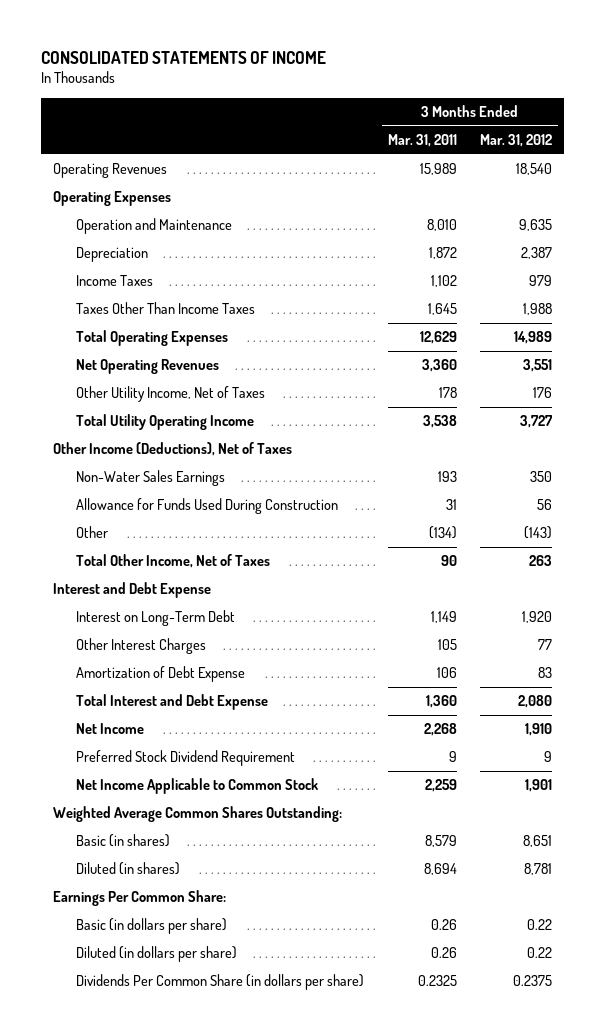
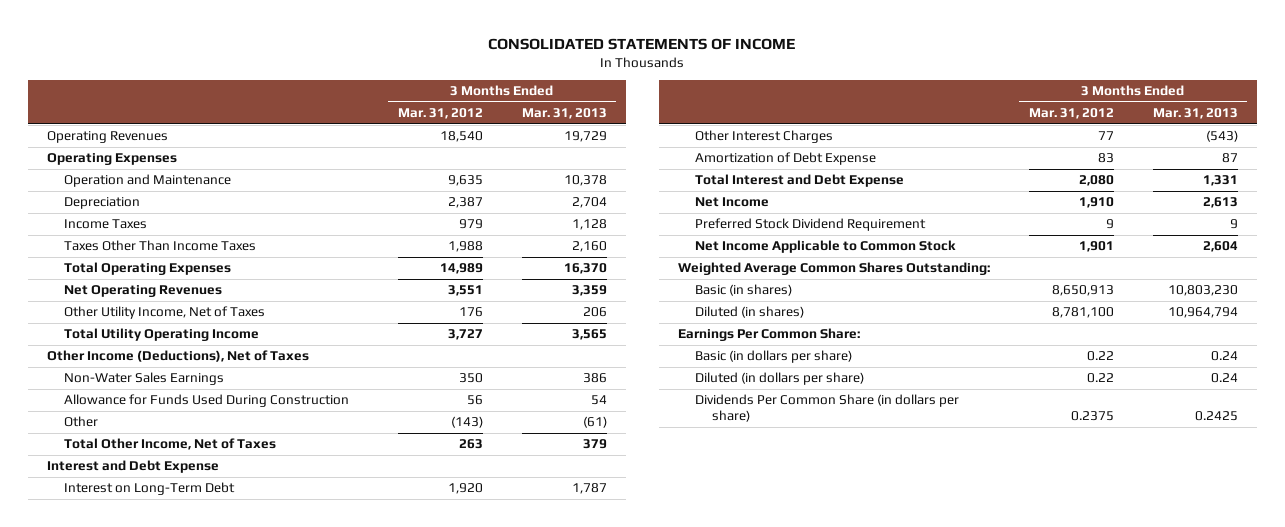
- | 3 Months Ended Mar. 31, 2011 | 3 Months Ended Mar. 31, 2012
+ | 3 Months Ended Mar. 31, 2012 | 3 Months Ended Mar. 31, 2013
- Basic (in shares) | 8,579 | 8,651
- Diluted (in shares) | 8,694 | 8,781
+ Basic (in shares) | 8,650,913 | 10,803,230
+ Diluted (in shares) | 8,781,100 | 10,964,794

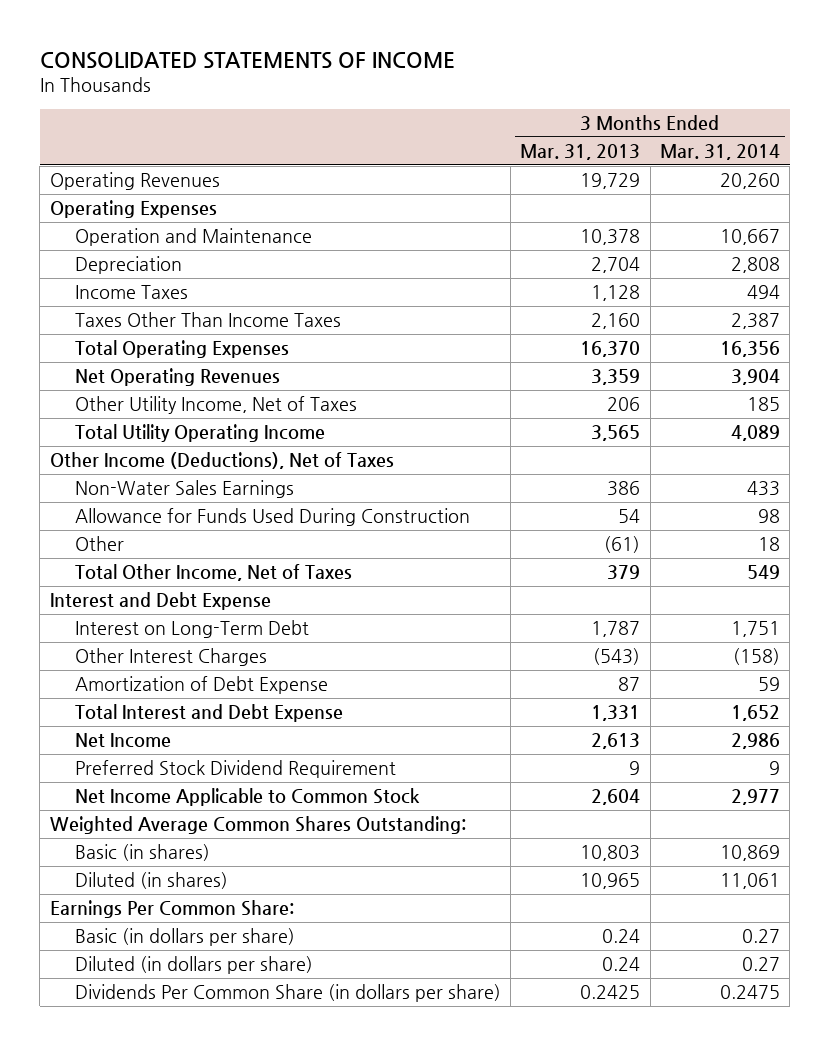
- | 3 Months Ended Mar. 31, 2012 | 3 Months Ended Mar. 31, 2013
+ | 3 Months Ended Mar. 31, 2013 | 3 Months Ended Mar. 31, 2014
- Basic (in shares) | 8,650,913 | 10,803,230
- Diluted (in shares) | 8,781,100 | 10,964,794
+ Basic (in shares) | 10,803 | 10,869
+ Diluted (in shares) | 10,965 | 11,061

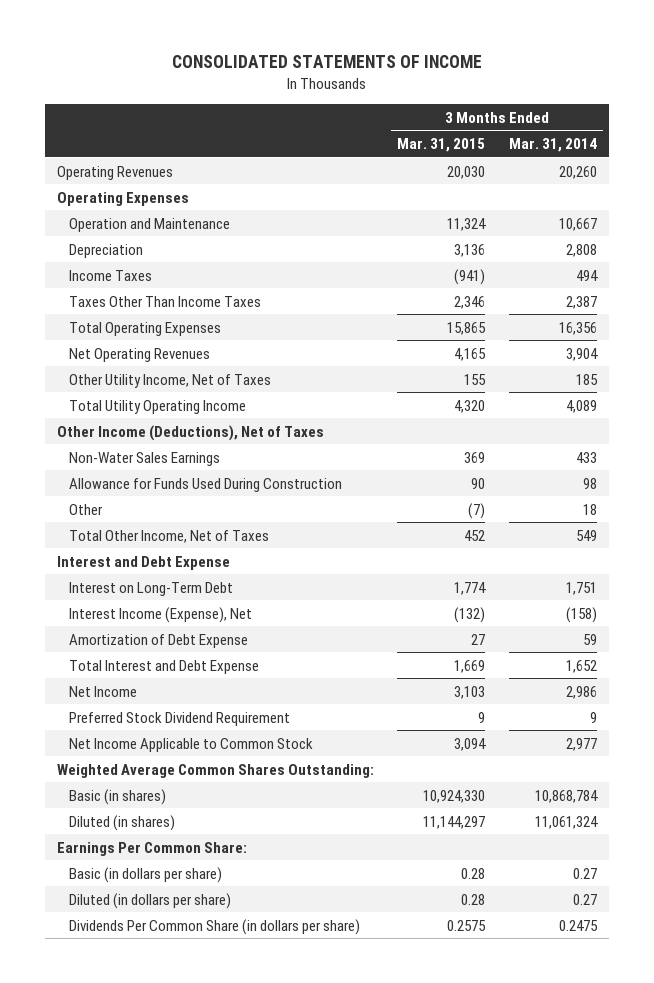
- | 3 Months Ended Mar. 31, 2013 | 3 Months Ended Mar. 31, 2014
+ | 3 Months Ended Mar. 31, 2015 | 3 Months Ended Mar. 31, 2014
- Other Interest Charges | (543) | (158)
+ Interest Income (Expense), Net | (132) | (158)
- Basic (in shares) | 10,803 | 10,869
- Diluted (in shares) | 10,965 | 11,061
+ Basic (in shares) | 10,924,330 | 10,868,784
+ Diluted (in shares) | 11,144,297 | 11,061,324

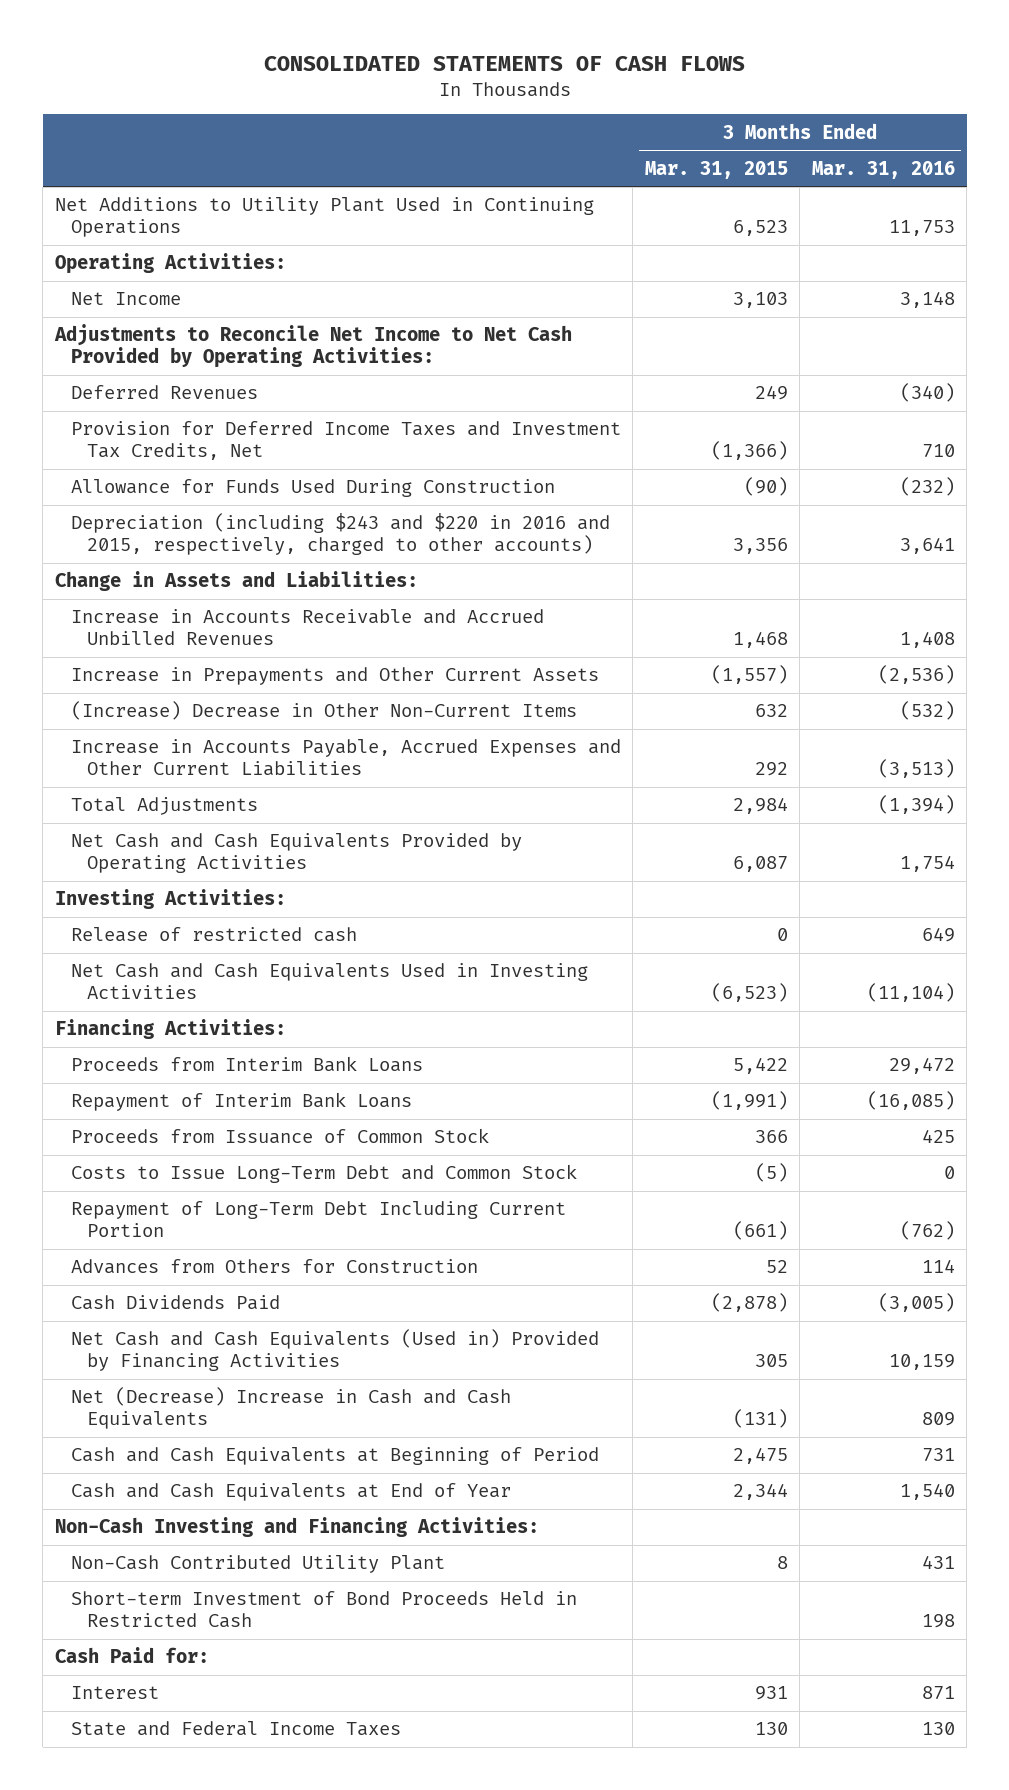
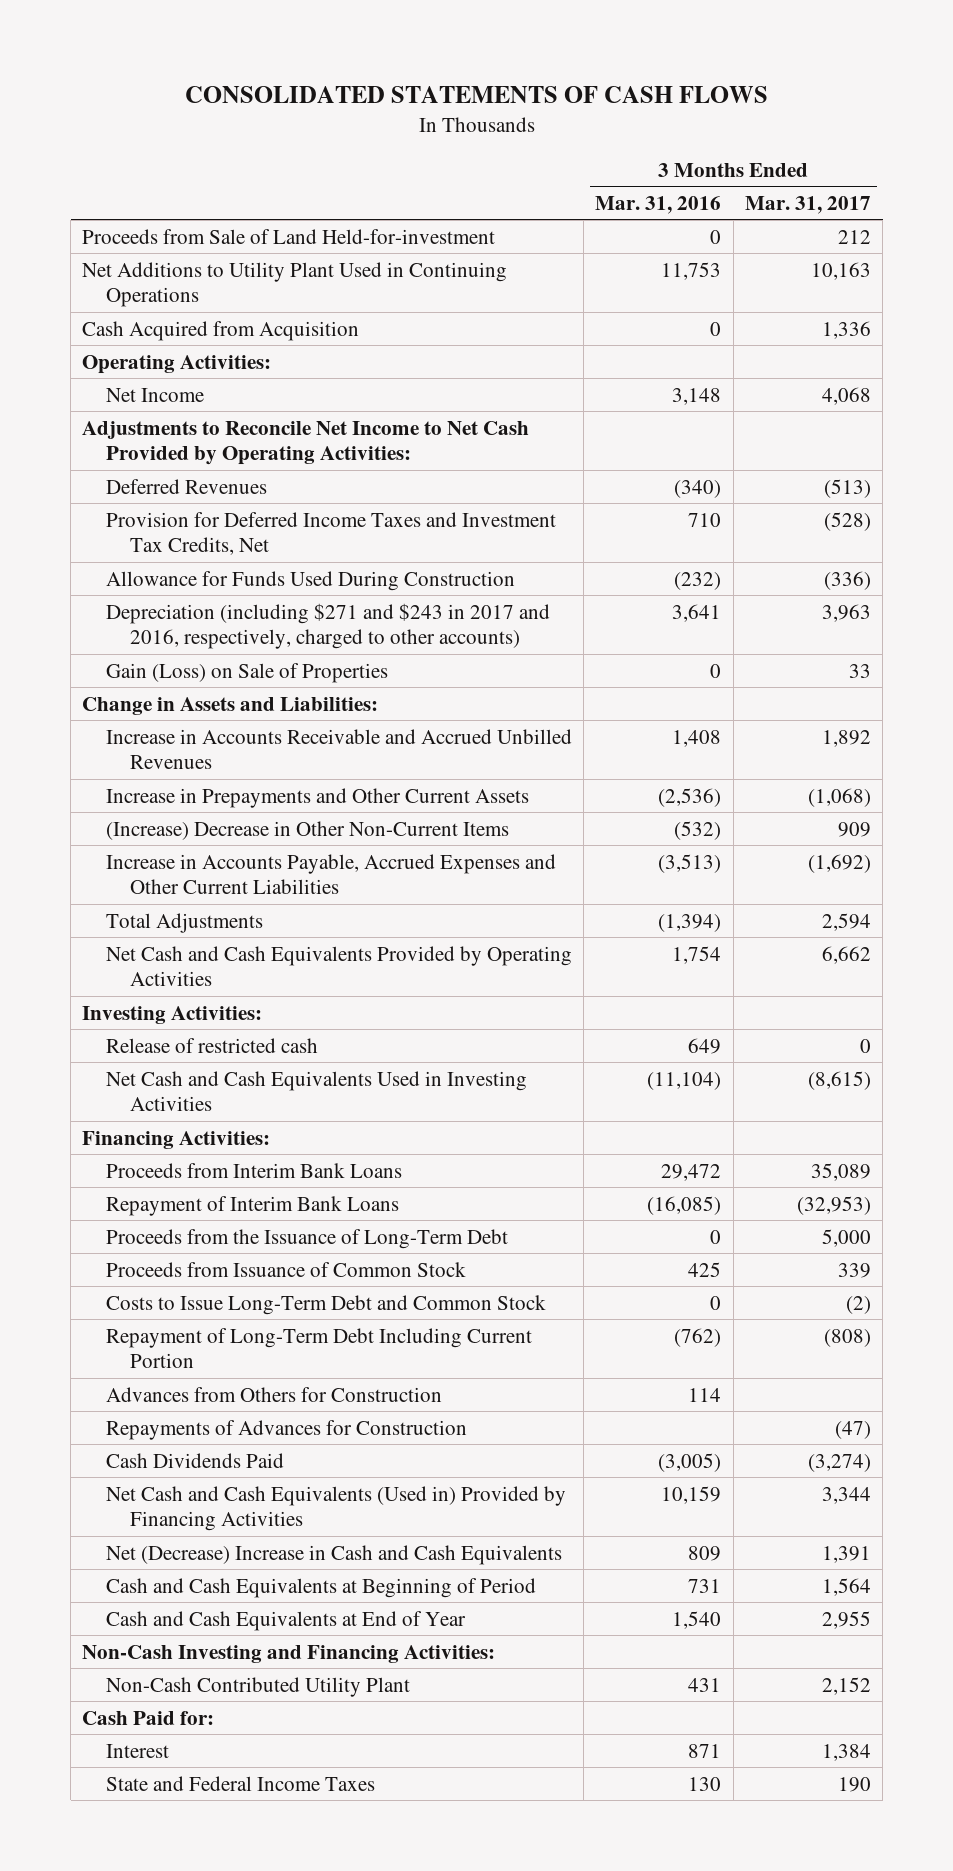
- | 3 Months Ended Mar. 31, 2015 | 3 Months Ended Mar. 31, 2016
+ | 3 Months Ended Mar. 31, 2016 | 3 Months Ended Mar. 31, 2017
+ Proceeds from Sale of Land Held-for-investment | 0 | 212
+ Cash Acquired from Acquisition | 0 | 1,336
- Depreciation (including $243 and $220 in 2016 and 2015, respectively, charged to other accounts) | 3,356 | 3,641
+ Depreciation (including $271 and $243 in 2017 and 2016, respectively, charged to other accounts) | 3,641 | 3,963
+ Gain (Loss) on Sale of Properties | 0 | 33
+ Proceeds from the Issuance of Long-Term Debt | 0 | 5,000
+ Repayments of Advances for Construction | | (47)
- Short-term Investment of Bond Proceeds Held in Restricted Cash | | 198

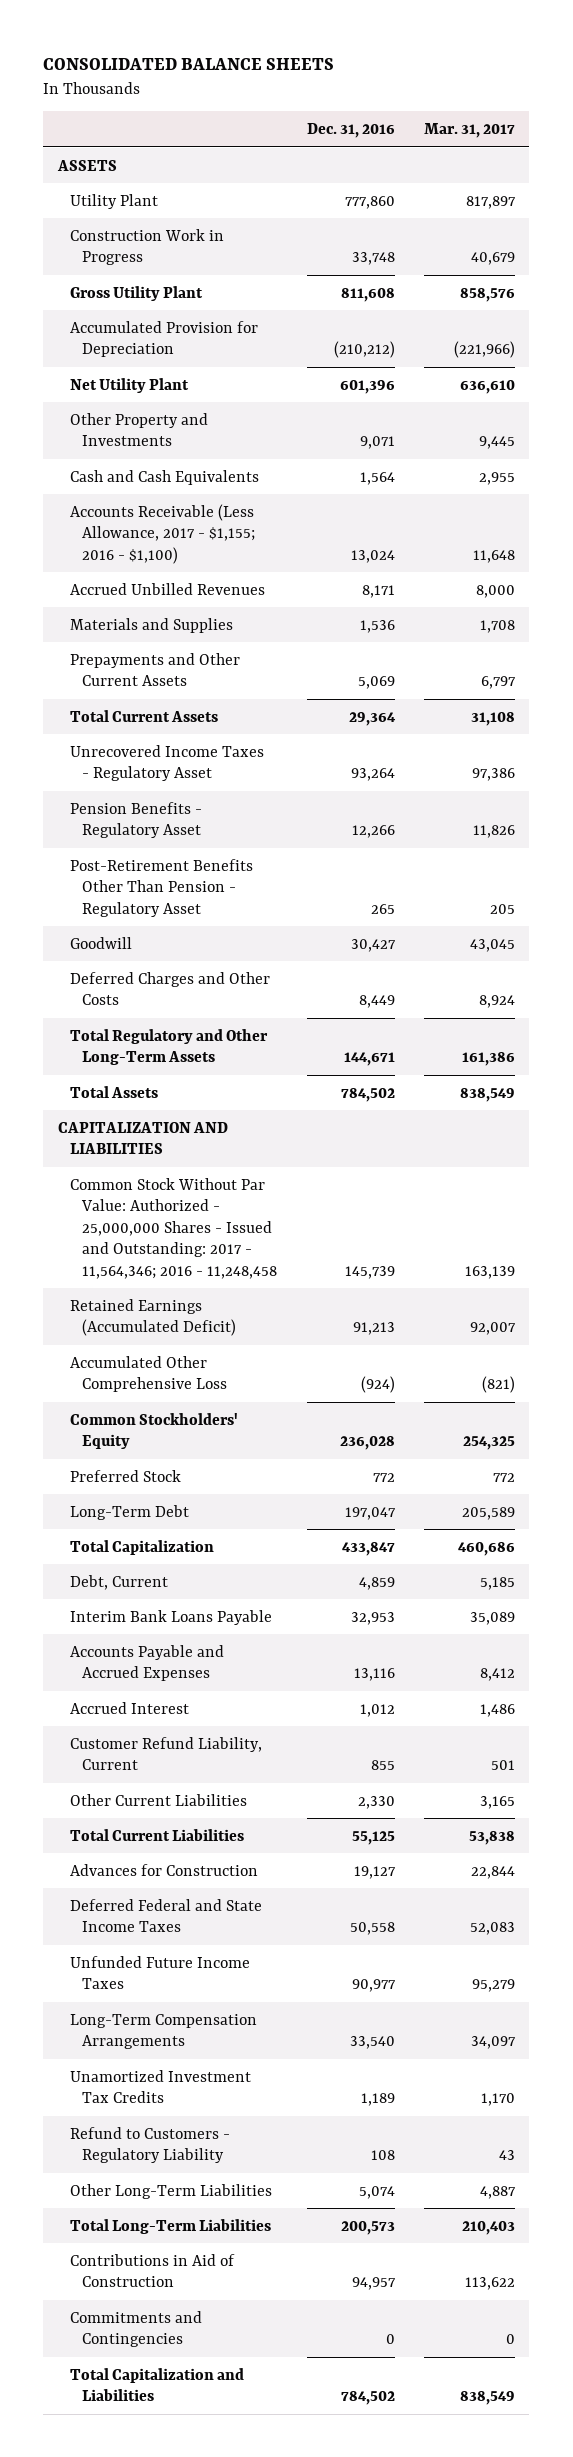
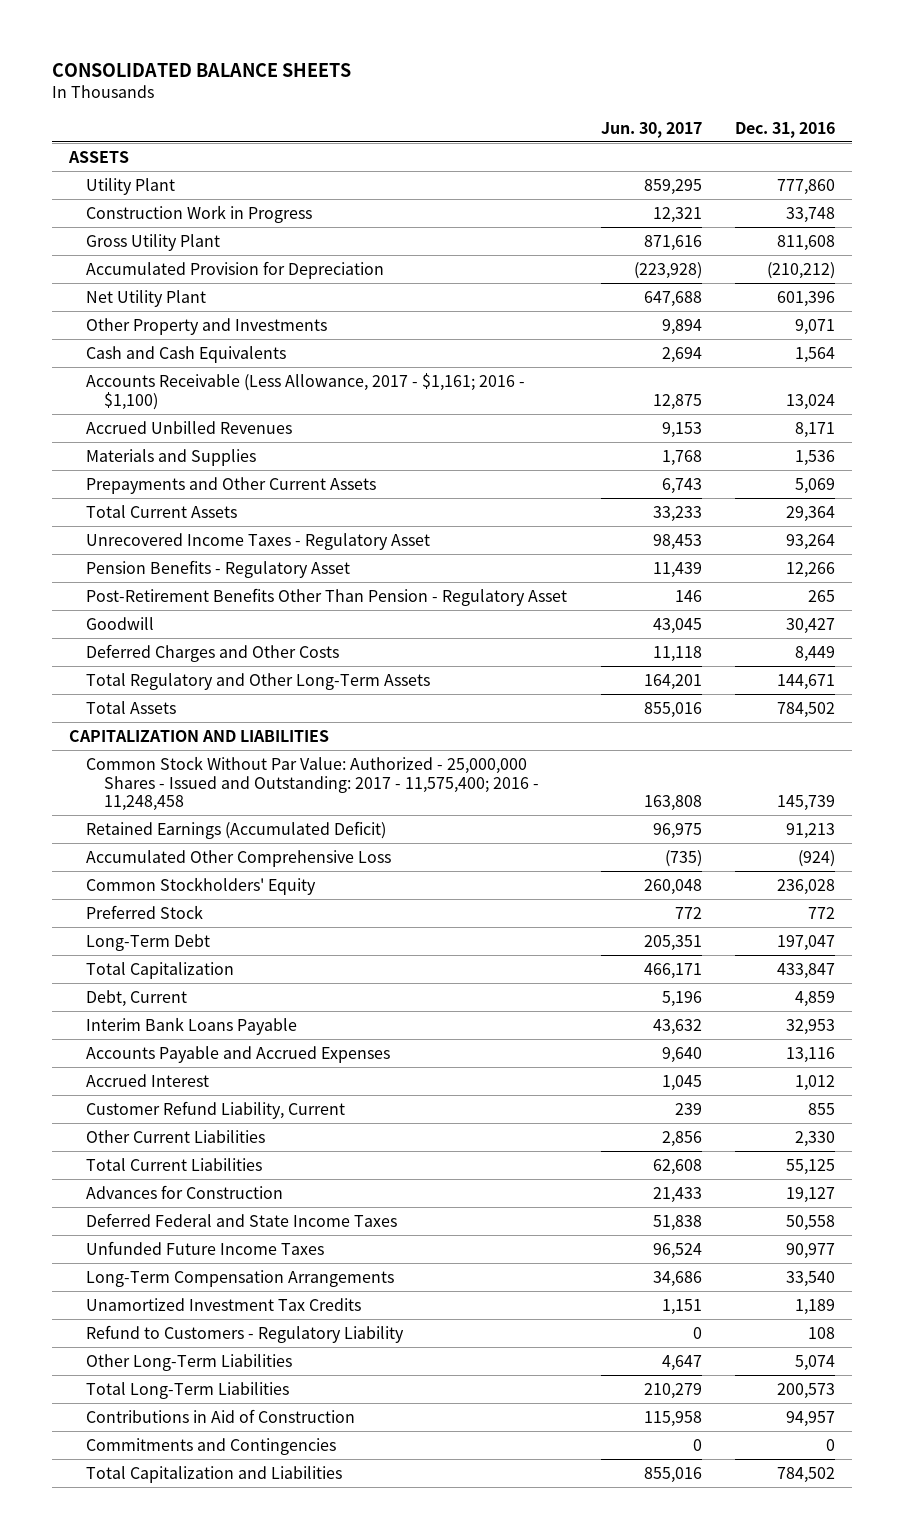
- | Dec. 31, 2016 | Mar. 31, 2017
+ | Jun. 30, 2017 | Dec. 31, 2016
- Accounts Receivable (Less Allowance, 2017 - $1,155; 2016 - $1,100) | 13,024 | 11,648
+ Accounts Receivable (Less Allowance, 2017 - $1,161; 2016 - $1,100) | 12,875 | 13,024
- Common Stock Without Par Value: Authorized - 25,000,000 Shares - Issued and Outstanding: 2017 - 11,564,346; 2016 - 11,248,458 | 145,739 | 163,139
+ Common Stock Without Par Value: Authorized - 25,000,000 Shares - Issued and Outstanding: 2017 - 11,575,400; 2016 - 11,248,458 | 163,808 | 145,739

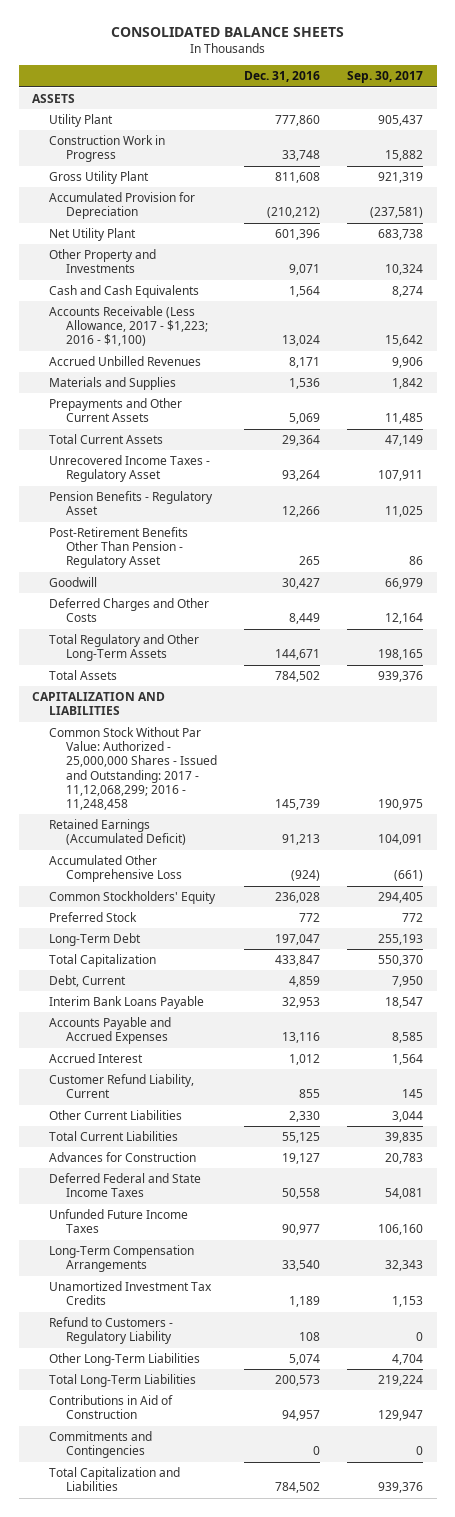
- | Jun. 30, 2017 | Dec. 31, 2016
+ | Dec. 31, 2016 | Sep. 30, 2017
- Accounts Receivable (Less Allowance, 2017 - $1,161; 2016 - $1,100) | 12,875 | 13,024
+ Accounts Receivable (Less Allowance, 2017 - $1,223; 2016 - $1,100) | 13,024 | 15,642
- Common Stock Without Par Value: Authorized - 25,000,000 Shares - Issued and Outstanding: 2017 - 11,575,400; 2016 - 11,248,458 | 163,808 | 145,739
+ Common Stock Without Par Value: Authorized - 25,000,000 Shares - Issued and Outstanding: 2017 - 11,12,068,299; 2016 - 11,248,458 | 145,739 | 190,975

